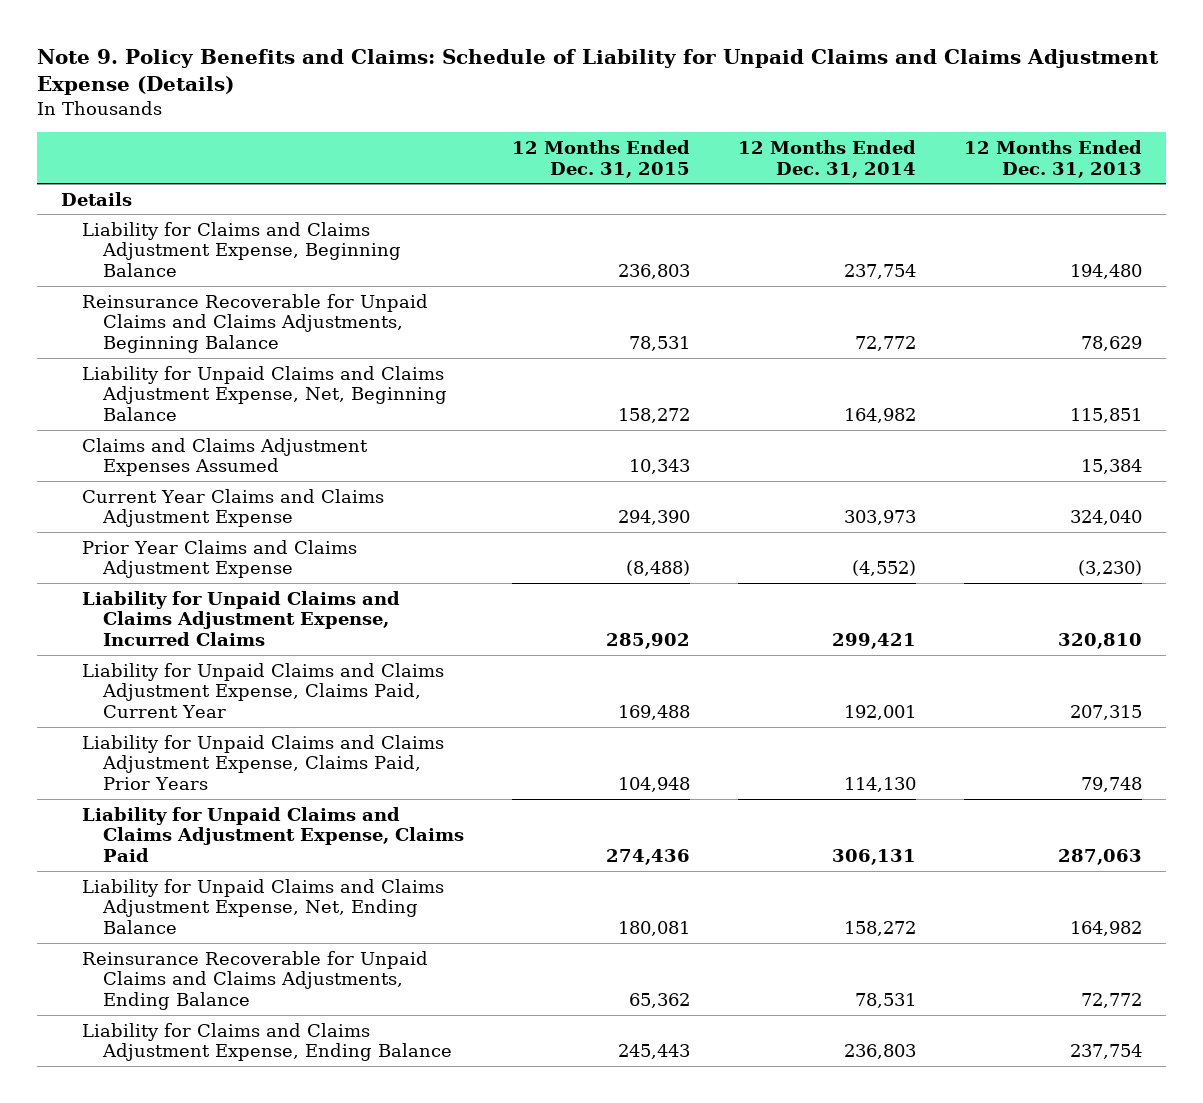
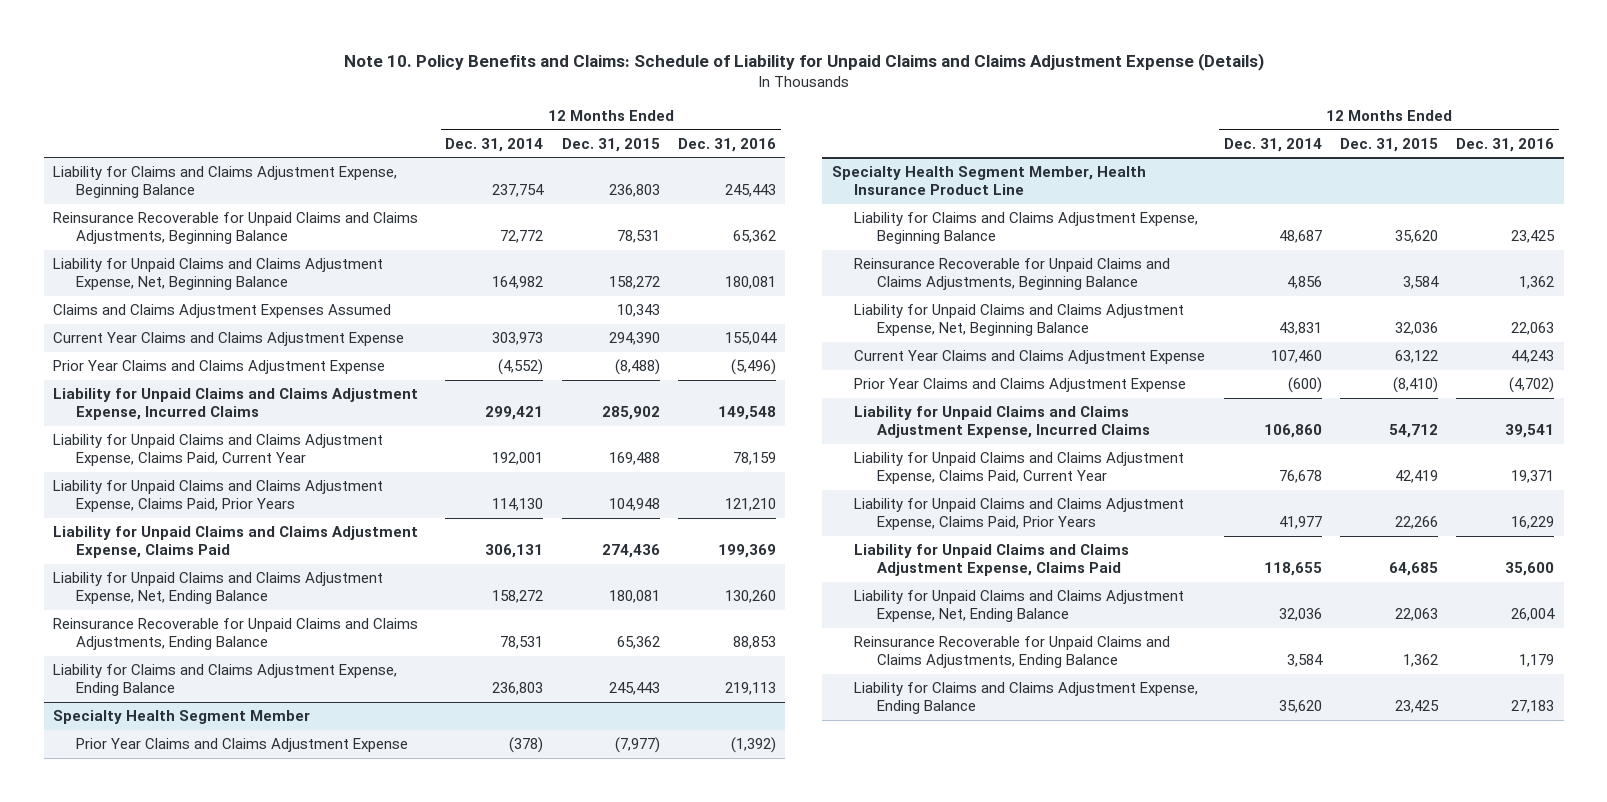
- Note 9. Policy Benefits and Claims: Schedule of Liability for Unpaid Claims and Claims Adjustment Expense (Details)
+ Note 10. Policy Benefits and Claims: Schedule of Liability for Unpaid Claims and Claims Adjustment Expense (Details)
- | 12 Months Ended Dec. 31, 2015 | 12 Months Ended Dec. 31, 2014 | 12 Months Ended Dec. 31, 2013
+ | 12 Months Ended Dec. 31, 2014 | 12 Months Ended Dec. 31, 2015 | 12 Months Ended Dec. 31, 2016
- Details
+ Specialty Health Segment Member
+ Prior Year Claims and Claims Adjustment Expense | (378) | (7,977) | (1,392)
+ Specialty Health Segment Member, Health Insurance Product Line
+ Liability for Claims and Claims Adjustment Expense, Beginning Balance | 48,687 | 35,620 | 23,425
+ Reinsurance Recoverable for Unpaid Claims and Claims Adjustments, Beginning Balance | 4,856 | 3,584 | 1,362
+ Liability for Unpaid Claims and Claims Adjustment Expense, Net, Beginning Balance | 43,831 | 32,036 | 22,063
+ Current Year Claims and Claims Adjustment Expense | 107,460 | 63,122 | 44,243
+ Prior Year Claims and Claims Adjustment Expense | (600) | (8,410) | (4,702)
+ Liability for Unpaid Claims and Claims Adjustment Expense, Incurred Claims | 106,860 | 54,712 | 39,541
+ Liability for Unpaid Claims and Claims Adjustment Expense, Claims Paid, Current Year | 76,678 | 42,419 | 19,371
+ Liability for Unpaid Claims and Claims Adjustment Expense, Claims Paid, Prior Years | 41,977 | 22,266 | 16,229
+ Liability for Unpaid Claims and Claims Adjustment Expense, Claims Paid | 118,655 | 64,685 | 35,600
+ Liability for Unpaid Claims and Claims Adjustment Expense, Net, Ending Balance | 32,036 | 22,063 | 26,004
+ Reinsurance Recoverable for Unpaid Claims and Claims Adjustments, Ending Balance | 3,584 | 1,362 | 1,179
+ Liability for Claims and Claims Adjustment Expense, Ending Balance | 35,620 | 23,425 | 27,183

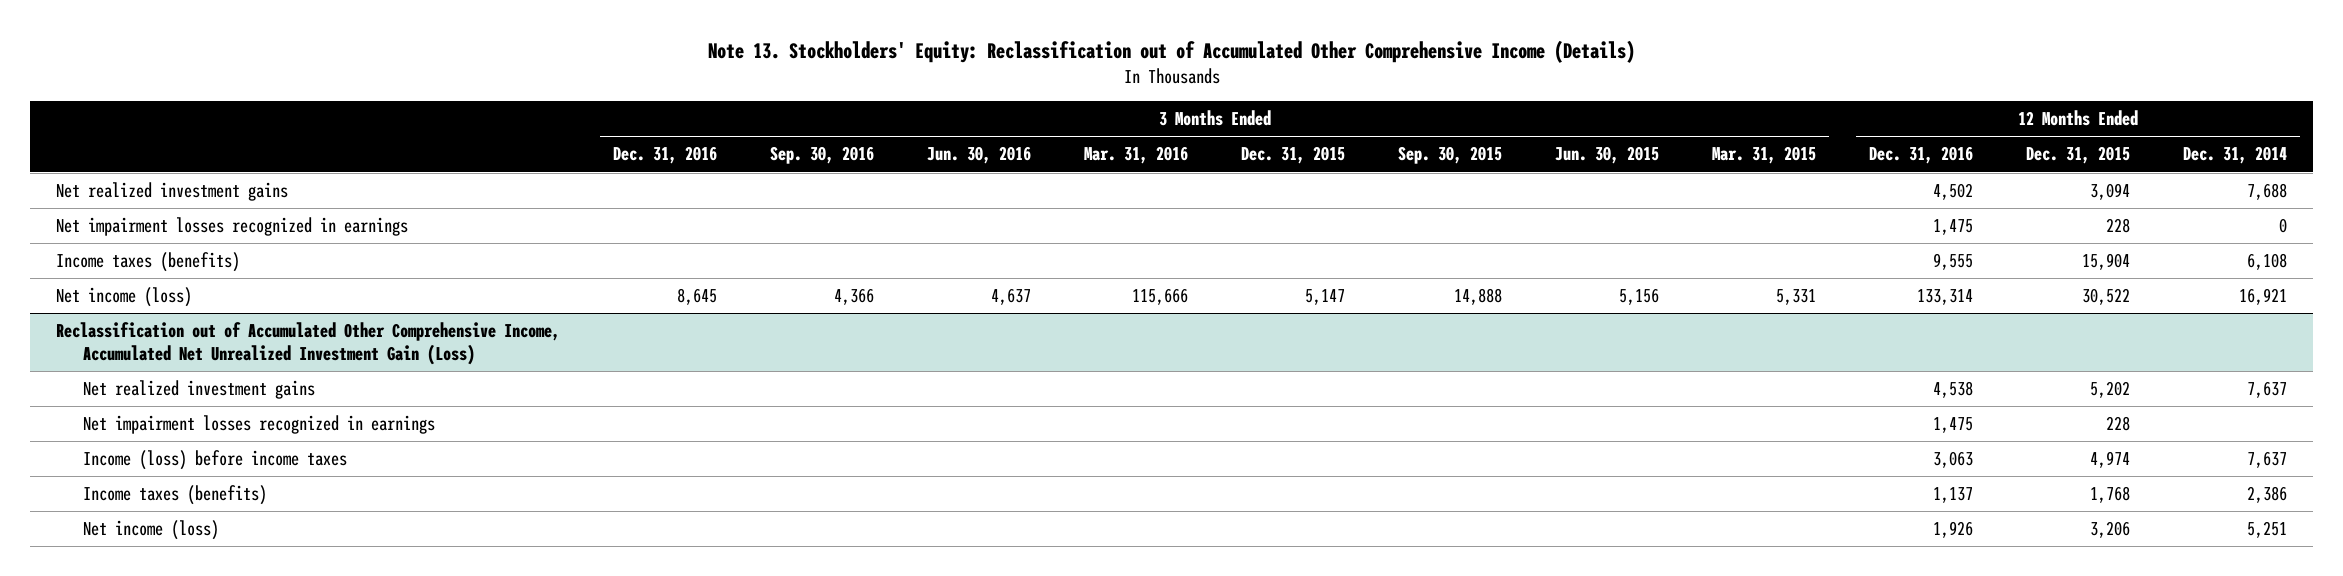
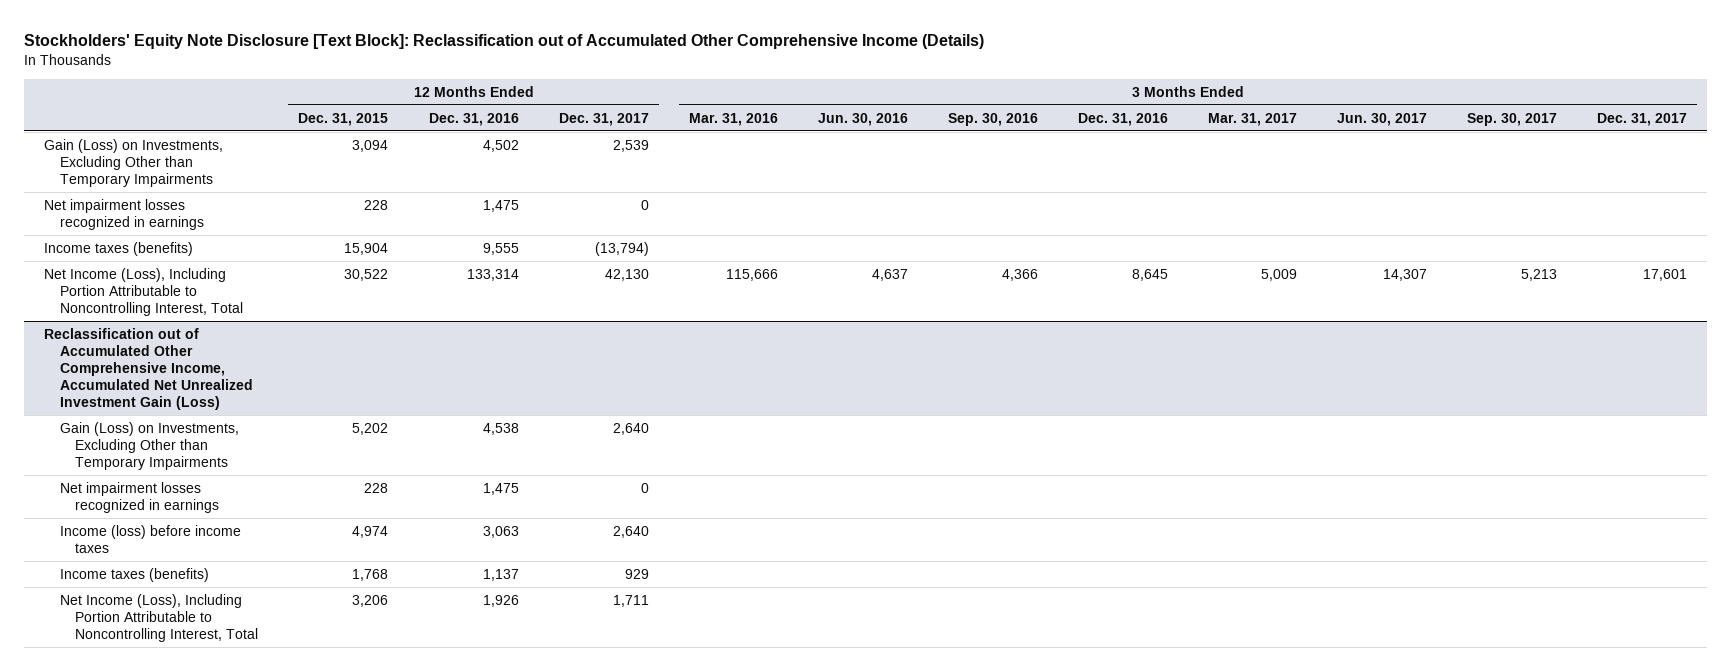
- Note 13. Stockholders' Equity: Reclassification out of Accumulated Other Comprehensive Income (Details)
+ Stockholders' Equity Note Disclosure [Text Block]: Reclassification out of Accumulated Other Comprehensive Income (Details)
- | 3 Months Ended Dec. 31, 2016 | 3 Months Ended Sep. 30, 2016 | 3 Months Ended Jun. 30, 2016 | 3 Months Ended Mar. 31, 2016 | 3 Months Ended Dec. 31, 2015 | 3 Months Ended Sep. 30, 2015 | 3 Months Ended Jun. 30, 2015 | 3 Months Ended Mar. 31, 2015 | 12 Months Ended Dec. 31, 2016 | 12 Months Ended Dec. 31, 2015 | 12 Months Ended Dec. 31, 2014
+ | 12 Months Ended Dec. 31, 2015 | 12 Months Ended Dec. 31, 2016 | 12 Months Ended Dec. 31, 2017 | 3 Months Ended Mar. 31, 2016 | 3 Months Ended Jun. 30, 2016 | 3 Months Ended Sep. 30, 2016 | 3 Months Ended Dec. 31, 2016 | 3 Months Ended Mar. 31, 2017 | 3 Months Ended Jun. 30, 2017 | 3 Months Ended Sep. 30, 2017 | 3 Months Ended Dec. 31, 2017
- Net realized investment gains | | | | | | | | | 4,502 | 3,094 | 7,688
+ Gain (Loss) on Investments, Excluding Other than Temporary Impairments | 3,094 | 4,502 | 2,539 | | | | | | | |
- Net income (loss) | 8,645 | 4,366 | 4,637 | 115,666 | 5,147 | 14,888 | 5,156 | 5,331 | 133,314 | 30,522 | 16,921
+ Net Income (Loss), Including Portion Attributable to Noncontrolling Interest, Total | 30,522 | 133,314 | 42,130 | 115,666 | 4,637 | 4,366 | 8,645 | 5,009 | 14,307 | 5,213 | 17,601
@ Reclassification out of Accumulated Other Comprehensive Income, Accumulated Net Unrealized Investment Gain (Loss)
- Net realized investment gains | | | | | | | | | 4,538 | 5,202 | 7,637
+ Gain (Loss) on Investments, Excluding Other than Temporary Impairments | 5,202 | 4,538 | 2,640 | | | | | | | |
- Net income (loss) | | | | | | | | | 1,926 | 3,206 | 5,251
+ Net Income (Loss), Including Portion Attributable to Noncontrolling Interest, Total | 3,206 | 1,926 | 1,711 | | | | | | | |

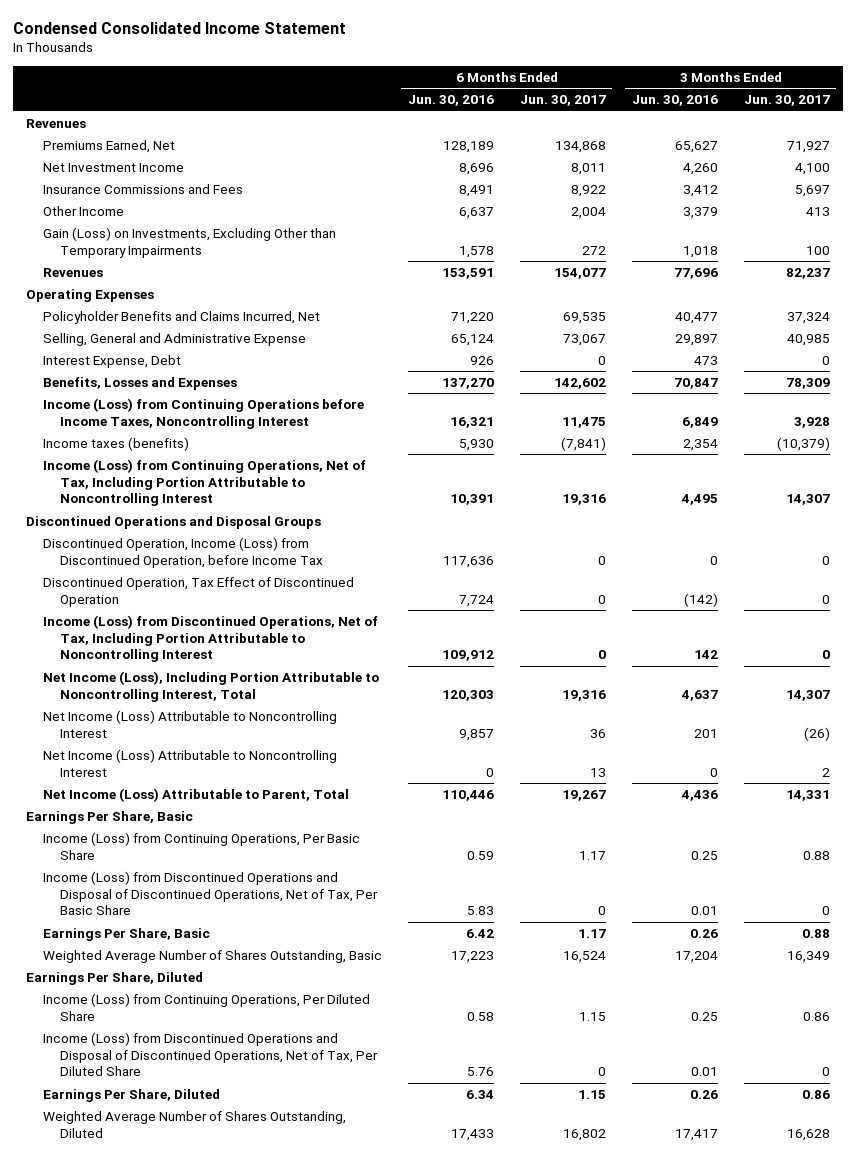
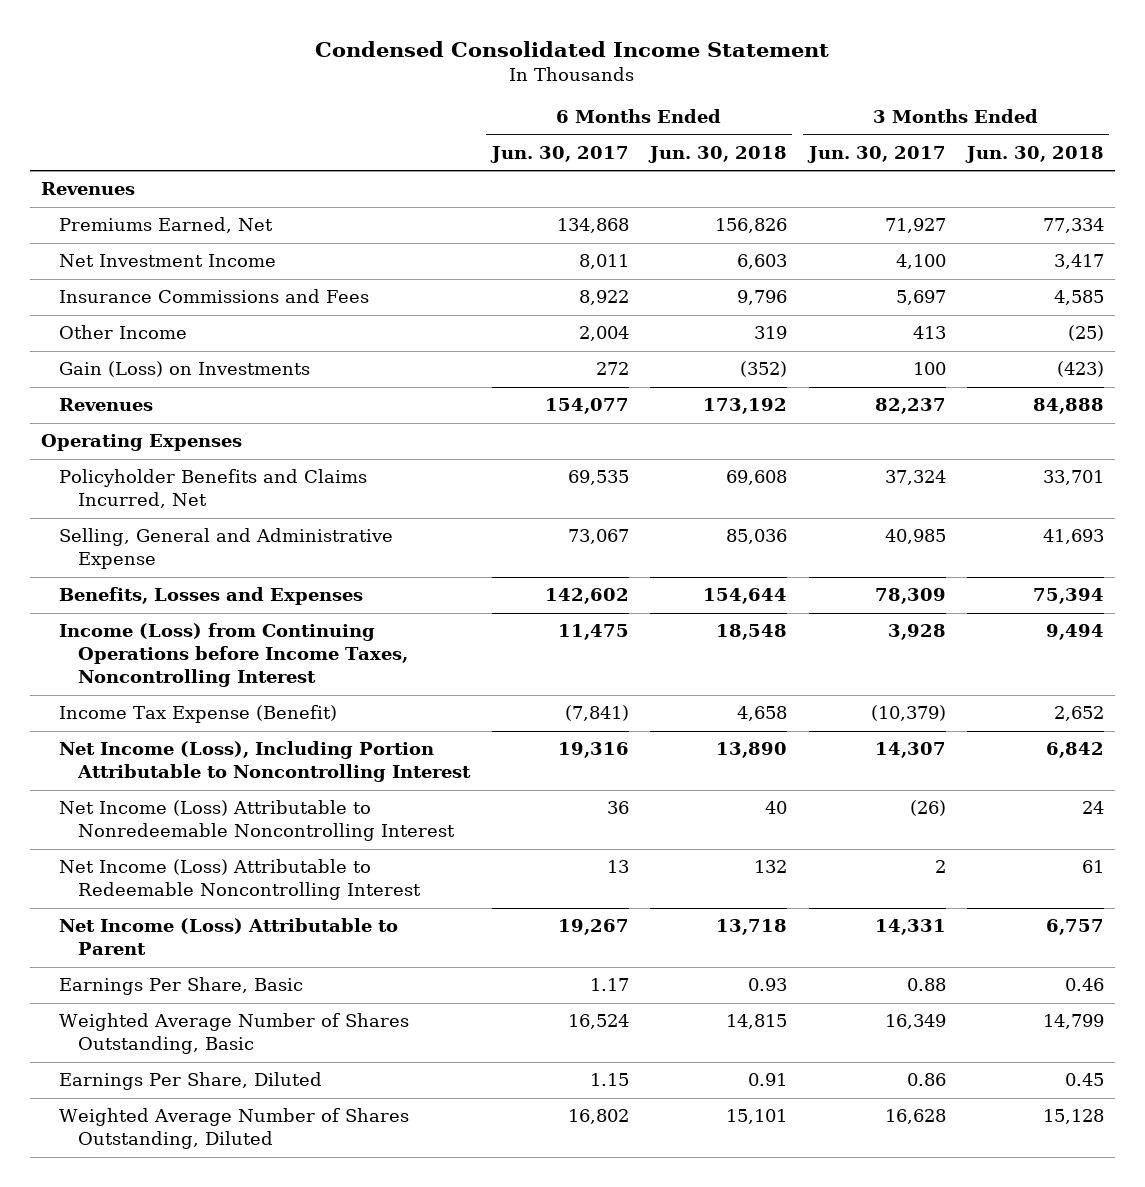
- | 6 Months Ended Jun. 30, 2016 | 6 Months Ended Jun. 30, 2017 | 3 Months Ended Jun. 30, 2016 | 3 Months Ended Jun. 30, 2017
+ | 6 Months Ended Jun. 30, 2017 | 6 Months Ended Jun. 30, 2018 | 3 Months Ended Jun. 30, 2017 | 3 Months Ended Jun. 30, 2018
- Gain (Loss) on Investments, Excluding Other than Temporary Impairments | 1,578 | 272 | 1,018 | 100
+ Gain (Loss) on Investments | 272 | (352) | 100 | (423)
- Interest Expense, Debt | 926 | 0 | 473 | 0
- Income taxes (benefits) | 5,930 | (7,841) | 2,354 | (10,379)
- Income (Loss) from Continuing Operations, Net of Tax, Including Portion Attributable to Noncontrolling Interest | 10,391 | 19,316 | 4,495 | 14,307
- Discontinued Operations and Disposal Groups
- Discontinued Operation, Income (Loss) from Discontinued Operation, before Income Tax | 117,636 | 0 | 0 | 0
- Discontinued Operation, Tax Effect of Discontinued Operation | 7,724 | 0 | (142) | 0
- Income (Loss) from Discontinued Operations, Net of Tax, Including Portion Attributable to Noncontrolling Interest | 109,912 | 0 | 142 | 0
- Net Income (Loss), Including Portion Attributable to Noncontrolling Interest, Total | 120,303 | 19,316 | 4,637 | 14,307
- Net Income (Loss) Attributable to Noncontrolling Interest | 9,857 | 36 | 201 | (26)
- Net Income (Loss) Attributable to Noncontrolling Interest | 0 | 13 | 0 | 2
- Net Income (Loss) Attributable to Parent, Total | 110,446 | 19,267 | 4,436 | 14,331
- Earnings Per Share, Basic
- Income (Loss) from Continuing Operations, Per Basic Share | 0.59 | 1.17 | 0.25 | 0.88
- Income (Loss) from Discontinued Operations and Disposal of Discontinued Operations, Net of Tax, Per Basic Share | 5.83 | 0 | 0.01 | 0
+ Income Tax Expense (Benefit) | (7,841) | 4,658 | (10,379) | 2,652
+ Net Income (Loss), Including Portion Attributable to Noncontrolling Interest | 19,316 | 13,890 | 14,307 | 6,842
+ Net Income (Loss) Attributable to Nonredeemable Noncontrolling Interest | 36 | 40 | (26) | 24
+ Net Income (Loss) Attributable to Redeemable Noncontrolling Interest | 13 | 132 | 2 | 61
+ Net Income (Loss) Attributable to Parent | 19,267 | 13,718 | 14,331 | 6,757
- Earnings Per Share, Diluted
- Income (Loss) from Continuing Operations, Per Diluted Share | 0.58 | 1.15 | 0.25 | 0.86
- Income (Loss) from Discontinued Operations and Disposal of Discontinued Operations, Net of Tax, Per Diluted Share | 5.76 | 0 | 0.01 | 0

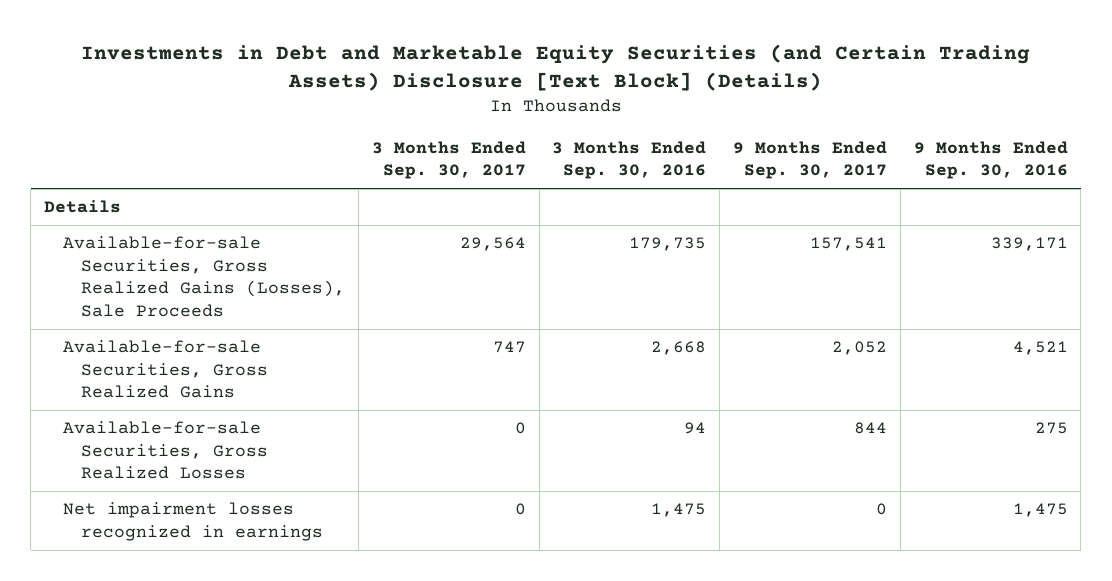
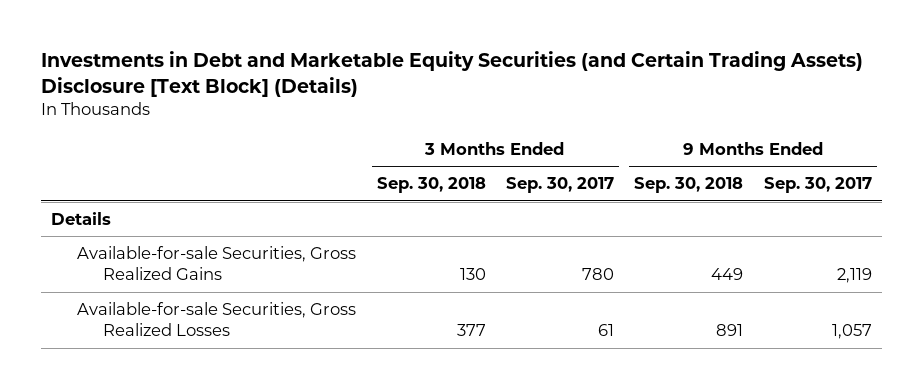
- | 3 Months Ended Sep. 30, 2017 | 3 Months Ended Sep. 30, 2016 | 9 Months Ended Sep. 30, 2017 | 9 Months Ended Sep. 30, 2016
+ | 3 Months Ended Sep. 30, 2018 | 3 Months Ended Sep. 30, 2017 | 9 Months Ended Sep. 30, 2018 | 9 Months Ended Sep. 30, 2017
- Available-for-sale Securities, Gross Realized Gains (Losses), Sale Proceeds | 29,564 | 179,735 | 157,541 | 339,171
- Available-for-sale Securities, Gross Realized Gains | 747 | 2,668 | 2,052 | 4,521
- Available-for-sale Securities, Gross Realized Losses | 0 | 94 | 844 | 275
- Net impairment losses recognized in earnings | 0 | 1,475 | 0 | 1,475
+ Available-for-sale Securities, Gross Realized Gains | 130 | 780 | 449 | 2,119
+ Available-for-sale Securities, Gross Realized Losses | 377 | 61 | 891 | 1,057

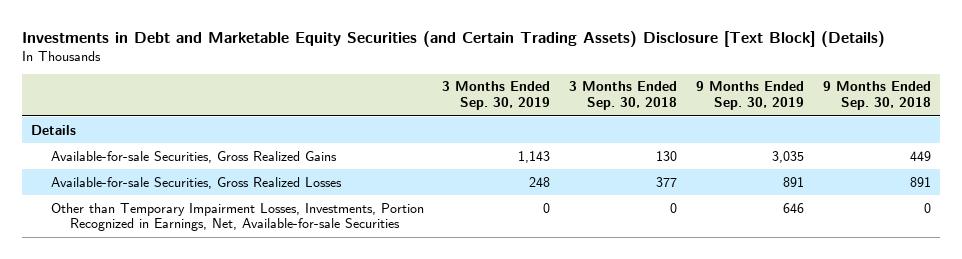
- | 3 Months Ended Sep. 30, 2018 | 3 Months Ended Sep. 30, 2017 | 9 Months Ended Sep. 30, 2018 | 9 Months Ended Sep. 30, 2017
+ | 3 Months Ended Sep. 30, 2019 | 3 Months Ended Sep. 30, 2018 | 9 Months Ended Sep. 30, 2019 | 9 Months Ended Sep. 30, 2018
+ Other than Temporary Impairment Losses, Investments, Portion Recognized in Earnings, Net, Available-for-sale Securities | 0 | 0 | 646 | 0

